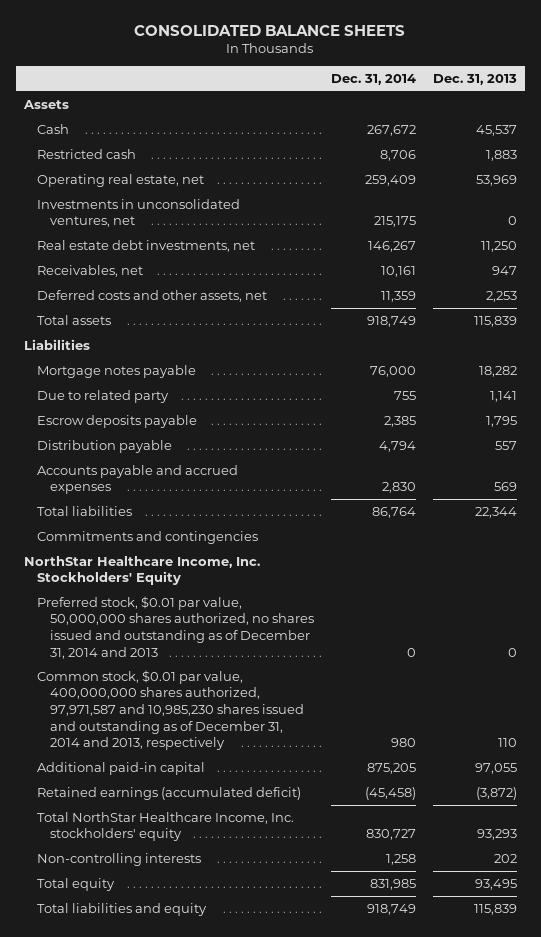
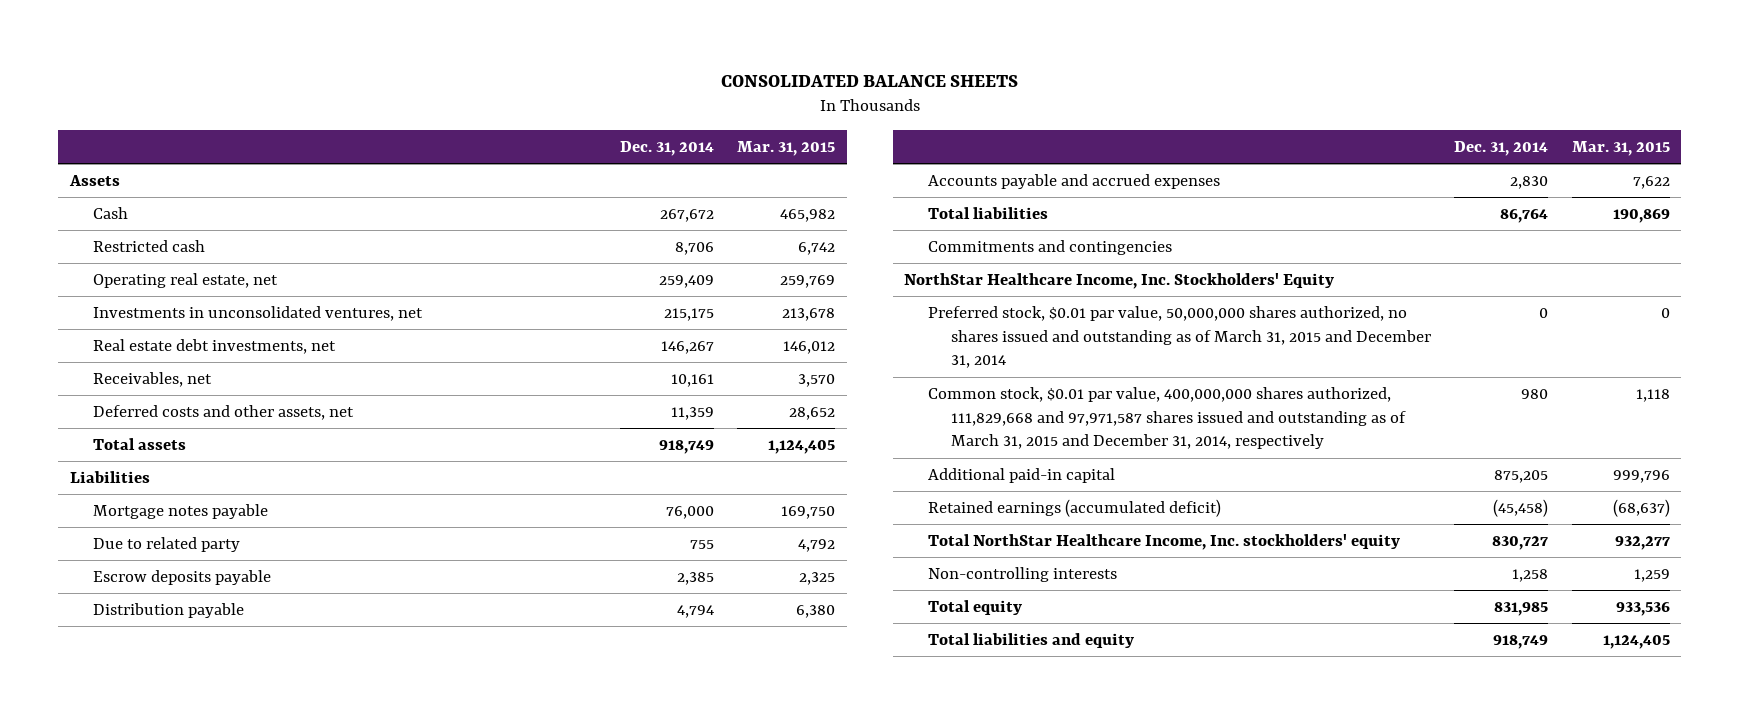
- | Dec. 31, 2014 | Dec. 31, 2013
+ | Dec. 31, 2014 | Mar. 31, 2015
- Preferred stock, $0.01 par value, 50,000,000 shares authorized, no shares issued and outstanding as of December 31, 2014 and 2013 | 0 | 0
- Common stock, $0.01 par value, 400,000,000 shares authorized, 97,971,587 and 10,985,230 shares issued and outstanding as of December 31, 2014 and 2013, respectively | 980 | 110
+ Preferred stock, $0.01 par value, 50,000,000 shares authorized, no shares issued and outstanding as of March 31, 2015 and December 31, 2014 | 0 | 0
+ Common stock, $0.01 par value, 400,000,000 shares authorized, 111,829,668 and 97,971,587 shares issued and outstanding as of March 31, 2015 and December 31, 2014, respectively | 980 | 1,118

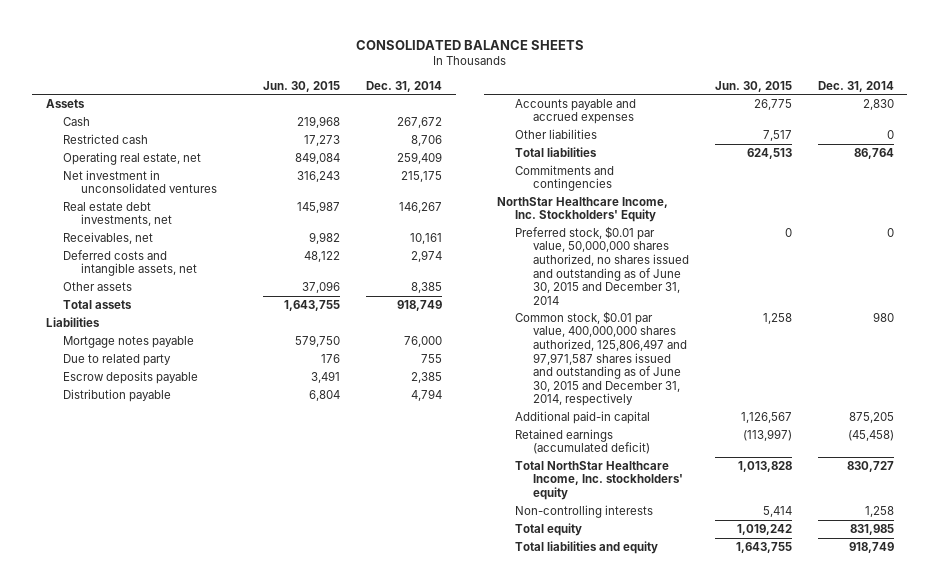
- | Dec. 31, 2014 | Mar. 31, 2015
+ | Jun. 30, 2015 | Dec. 31, 2014
- Investments in unconsolidated ventures, net | 215,175 | 213,678
+ Net investment in unconsolidated ventures | 316,243 | 215,175
- Deferred costs and other assets, net | 11,359 | 28,652
+ Deferred costs and intangible assets, net | 48,122 | 2,974
+ Other assets | 37,096 | 8,385
+ Other liabilities | 7,517 | 0
- Preferred stock, $0.01 par value, 50,000,000 shares authorized, no shares issued and outstanding as of March 31, 2015 and December 31, 2014 | 0 | 0
- Common stock, $0.01 par value, 400,000,000 shares authorized, 111,829,668 and 97,971,587 shares issued and outstanding as of March 31, 2015 and December 31, 2014, respectively | 980 | 1,118
+ Preferred stock, $0.01 par value, 50,000,000 shares authorized, no shares issued and outstanding as of June 30, 2015 and December 31, 2014 | 0 | 0
+ Common stock, $0.01 par value, 400,000,000 shares authorized, 125,806,497 and 97,971,587 shares issued and outstanding as of June 30, 2015 and December 31, 2014, respectively | 1,258 | 980

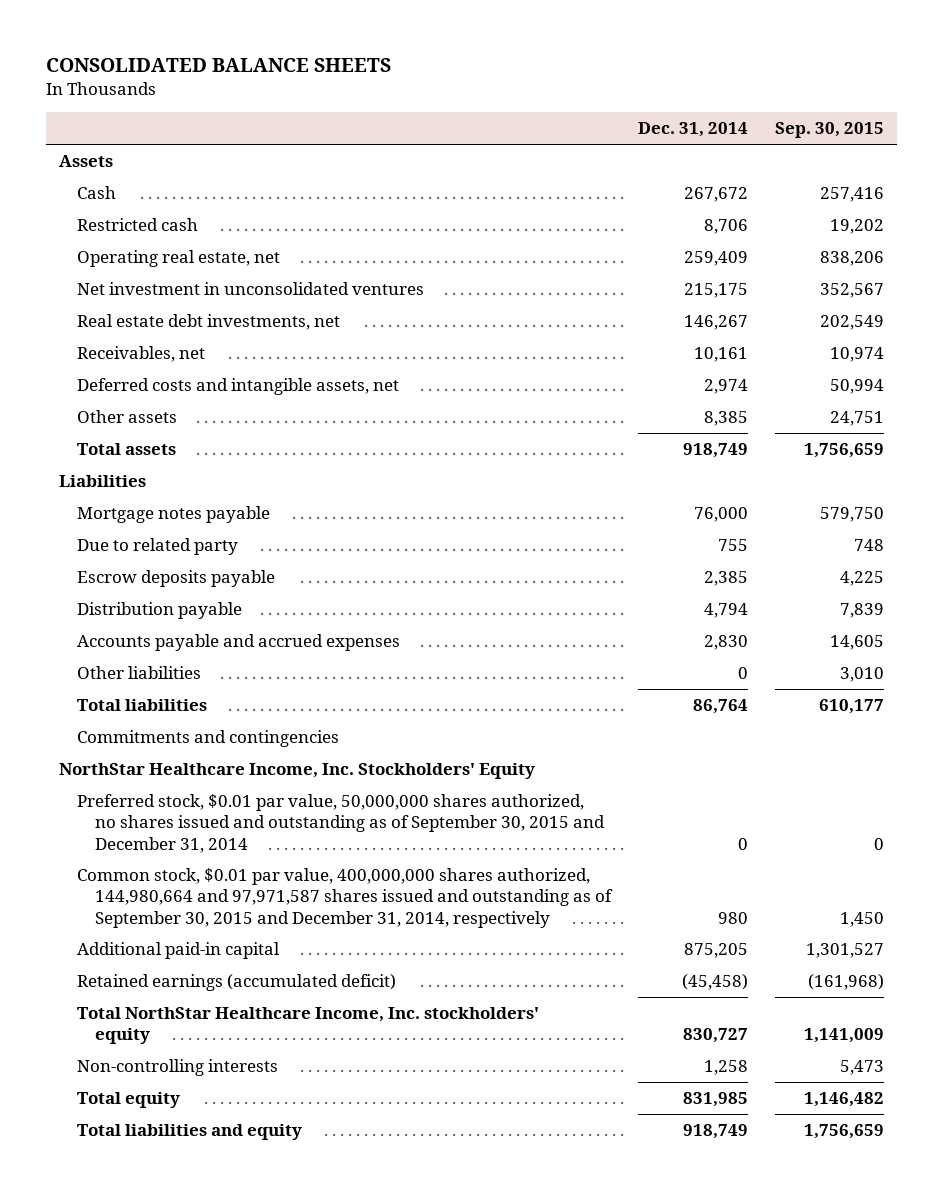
- | Jun. 30, 2015 | Dec. 31, 2014
+ | Dec. 31, 2014 | Sep. 30, 2015
- Preferred stock, $0.01 par value, 50,000,000 shares authorized, no shares issued and outstanding as of June 30, 2015 and December 31, 2014 | 0 | 0
- Common stock, $0.01 par value, 400,000,000 shares authorized, 125,806,497 and 97,971,587 shares issued and outstanding as of June 30, 2015 and December 31, 2014, respectively | 1,258 | 980
+ Preferred stock, $0.01 par value, 50,000,000 shares authorized, no shares issued and outstanding as of September 30, 2015 and December 31, 2014 | 0 | 0
+ Common stock, $0.01 par value, 400,000,000 shares authorized, 144,980,664 and 97,971,587 shares issued and outstanding as of September 30, 2015 and December 31, 2014, respectively | 980 | 1,450

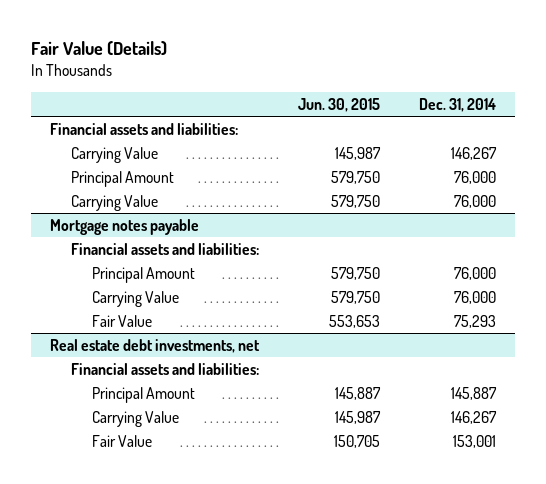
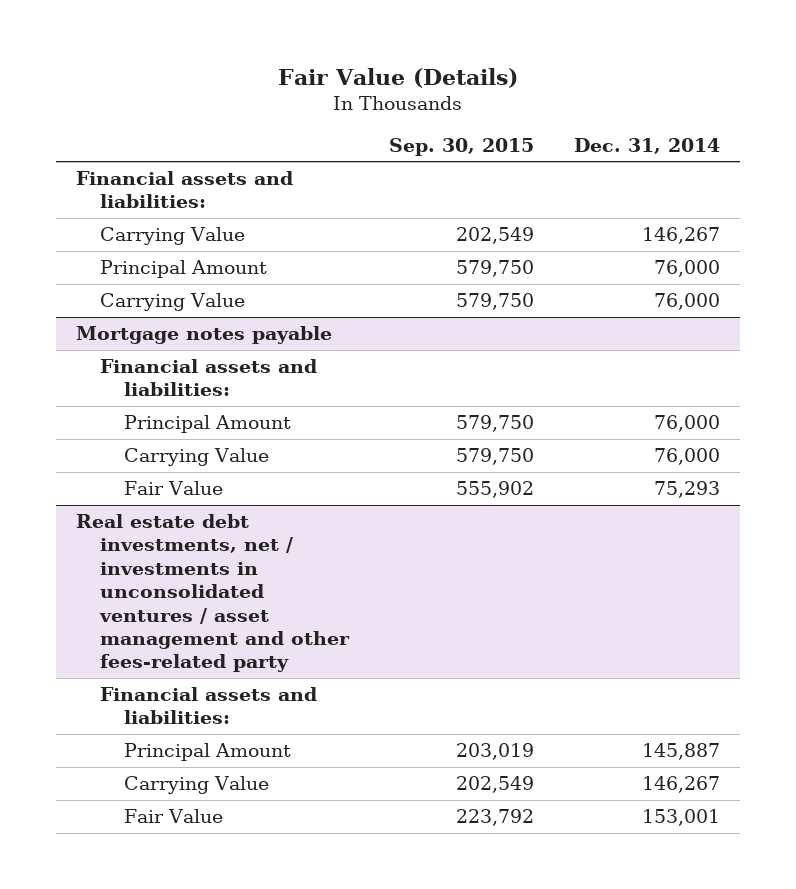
- | Jun. 30, 2015 | Dec. 31, 2014
+ | Sep. 30, 2015 | Dec. 31, 2014
- Real estate debt investments, net
+ Real estate debt investments, net / investments in unconsolidated ventures / asset management and other fees-related party

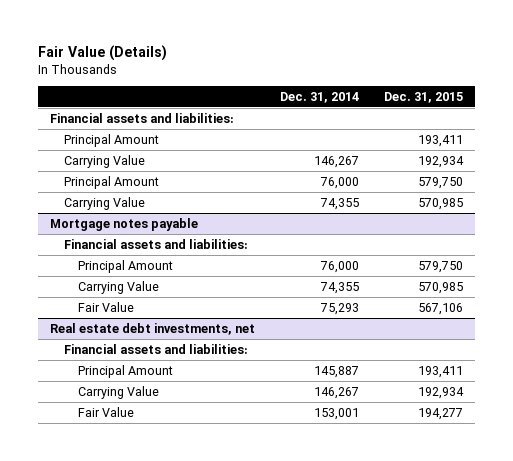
- | Sep. 30, 2015 | Dec. 31, 2014
+ | Dec. 31, 2014 | Dec. 31, 2015
+ Principal Amount | | 193,411
- Carrying Value | 579,750 | 76,000
+ Carrying Value | 74,355 | 570,985
@ Mortgage notes payable
- Carrying Value | 579,750 | 76,000
+ Carrying Value | 74,355 | 570,985
- Real estate debt investments, net / investments in unconsolidated ventures / asset management and other fees-related party
+ Real estate debt investments, net

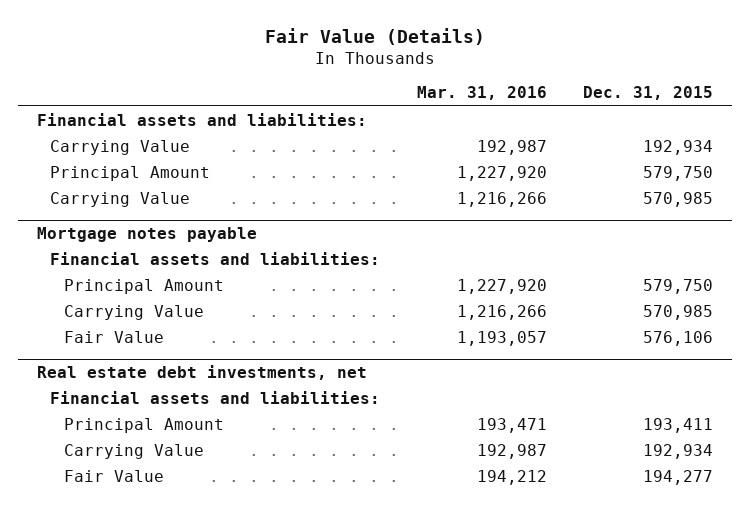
- | Dec. 31, 2014 | Dec. 31, 2015
+ | Mar. 31, 2016 | Dec. 31, 2015
- Principal Amount | | 193,411
@ Mortgage notes payable
- Fair Value | 75,293 | 567,106
+ Fair Value | 1,193,057 | 576,106

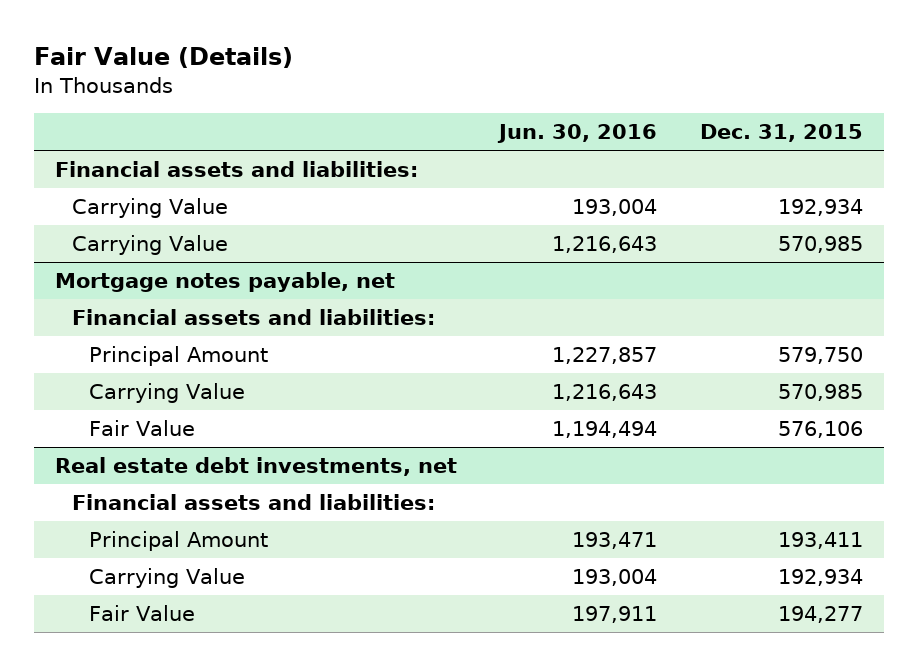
- | Mar. 31, 2016 | Dec. 31, 2015
+ | Jun. 30, 2016 | Dec. 31, 2015
- Principal Amount | 1,227,920 | 579,750
- Mortgage notes payable
+ Mortgage notes payable, net

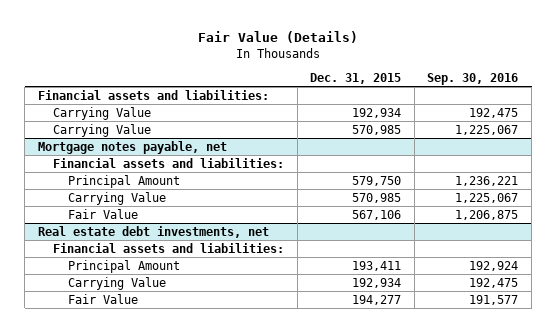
- | Jun. 30, 2016 | Dec. 31, 2015
+ | Dec. 31, 2015 | Sep. 30, 2016
@ Mortgage notes payable, net
- Fair Value | 1,194,494 | 576,106
+ Fair Value | 567,106 | 1,206,875

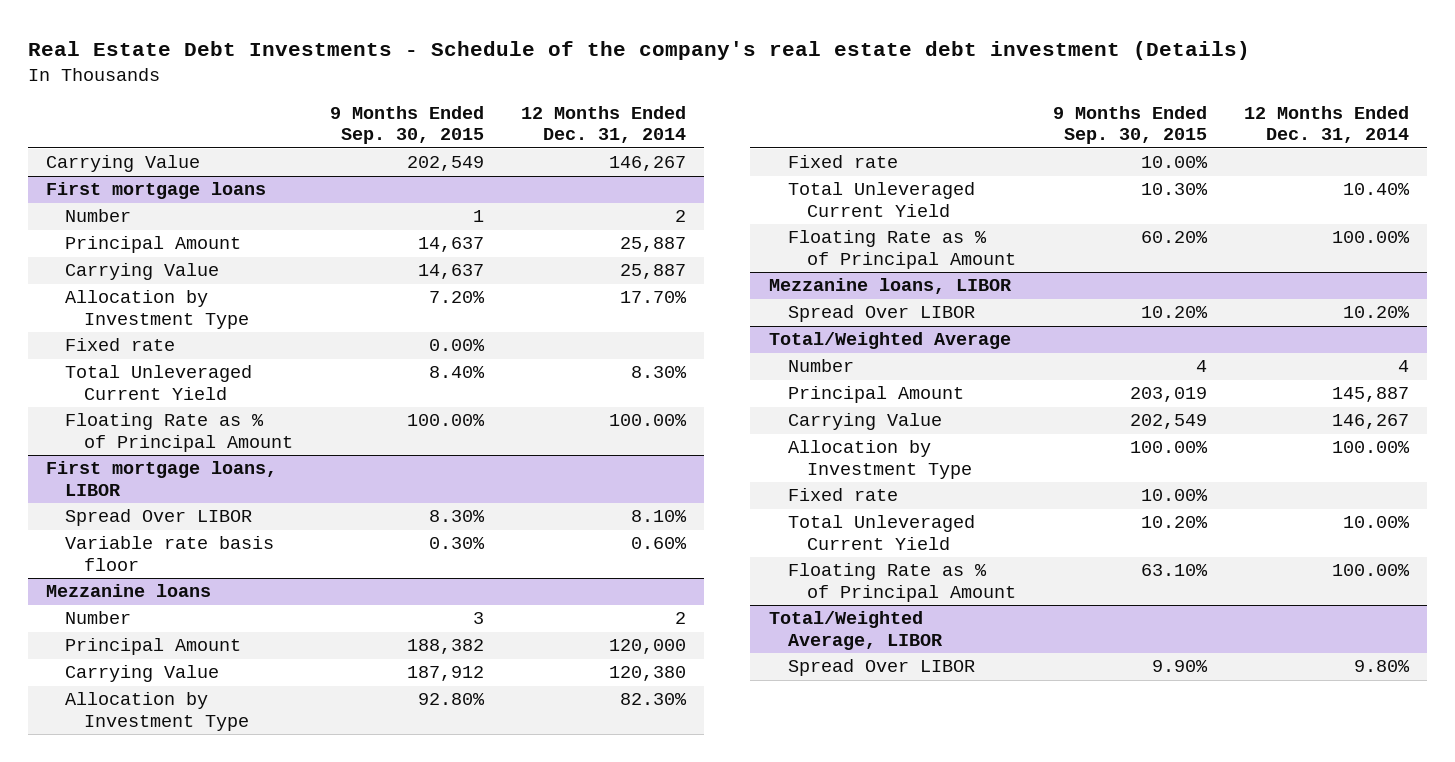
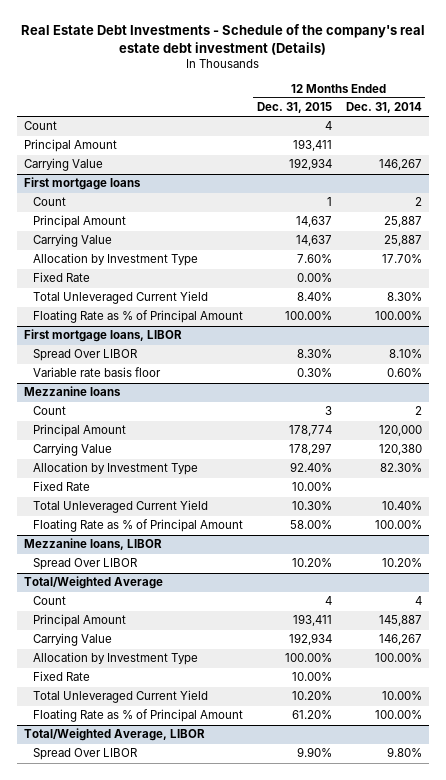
- | 9 Months Ended Sep. 30, 2015 | 12 Months Ended Dec. 31, 2014
+ | 12 Months Ended Dec. 31, 2015 | 12 Months Ended Dec. 31, 2014
+ Count | 4 |
+ Principal Amount | 193,411 |
@ First mortgage loans
- Number | 1 | 2
+ Count | 1 | 2
- Fixed rate | 0.00% |
+ Fixed Rate | 0.00% |
@ Mezzanine loans
- Number | 3 | 2
+ Count | 3 | 2
- Fixed rate | 10.00% |
+ Fixed Rate | 10.00% |
@ Total/Weighted Average
- Number | 4 | 4
+ Count | 4 | 4
- Fixed rate | 10.00% |
+ Fixed Rate | 10.00% |

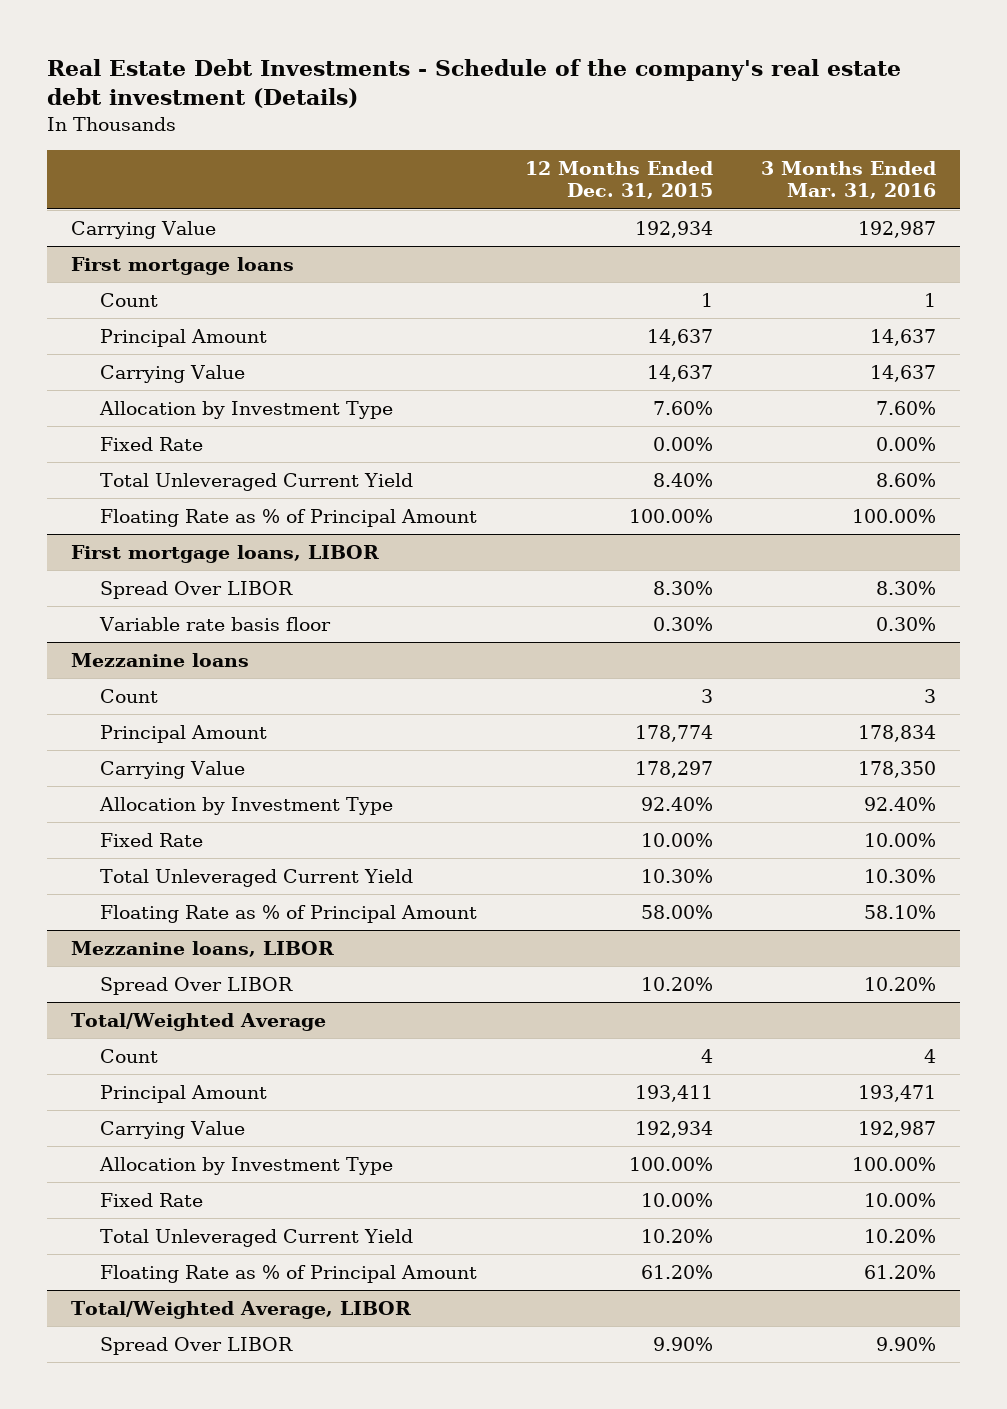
- | 12 Months Ended Dec. 31, 2015 | 12 Months Ended Dec. 31, 2014
+ | 12 Months Ended Dec. 31, 2015 | 3 Months Ended Mar. 31, 2016
- Count | 4 |
- Principal Amount | 193,411 |

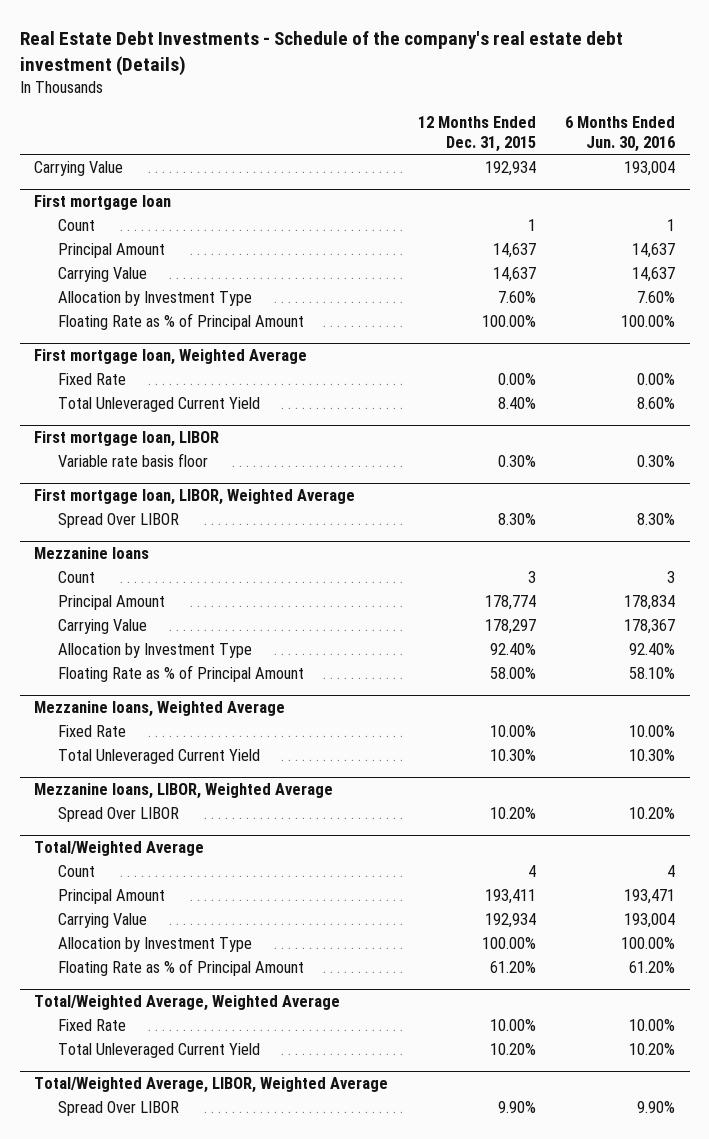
- | 12 Months Ended Dec. 31, 2015 | 3 Months Ended Mar. 31, 2016
+ | 12 Months Ended Dec. 31, 2015 | 6 Months Ended Jun. 30, 2016
- First mortgage loans
+ First mortgage loan
+ Floating Rate as % of Principal Amount | 100.00% | 100.00%
+ First mortgage loan, Weighted Average
- Floating Rate as % of Principal Amount | 100.00% | 100.00%
- First mortgage loans, LIBOR
- Spread Over LIBOR | 8.30% | 8.30%
+ First mortgage loan, LIBOR
+ First mortgage loan, LIBOR, Weighted Average
+ Spread Over LIBOR | 8.30% | 8.30%
@ Mezzanine loans
moved up: Floating Rate as % of Principal Amount | 58.00% | 58.10%
+ Mezzanine loans, Weighted Average
- Mezzanine loans, LIBOR
+ Mezzanine loans, LIBOR, Weighted Average
@ Total/Weighted Average
moved up: Floating Rate as % of Principal Amount | 61.20% | 61.20%
+ Total/Weighted Average, Weighted Average
- Total/Weighted Average, LIBOR
+ Total/Weighted Average, LIBOR, Weighted Average

